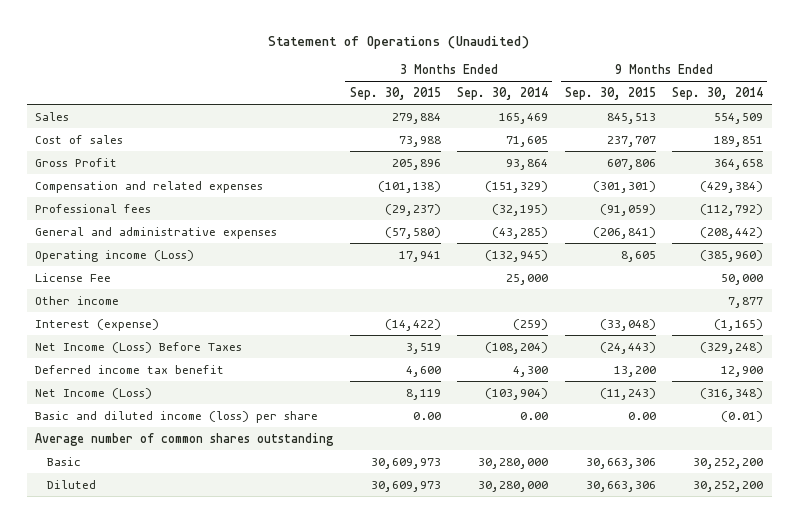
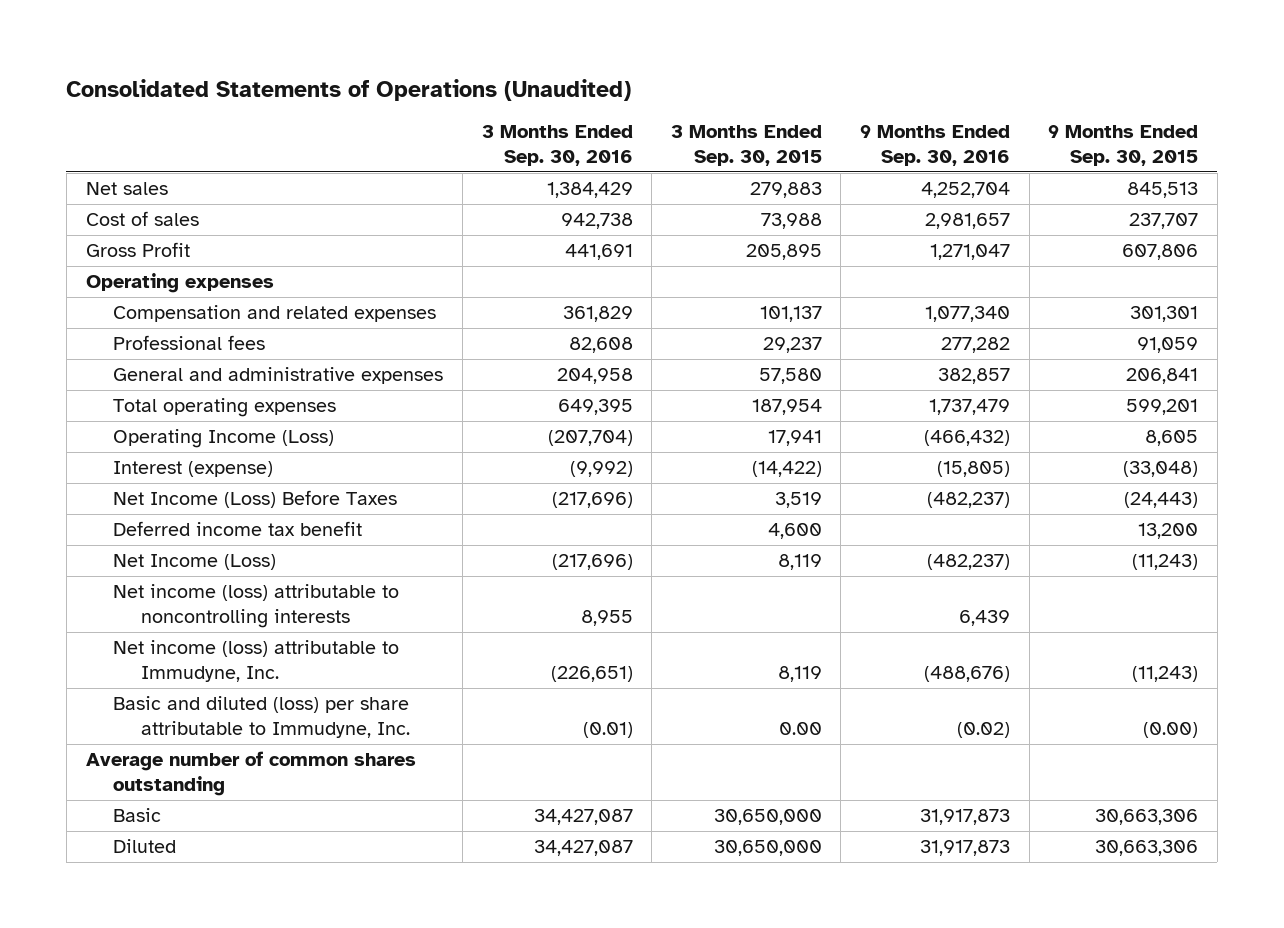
- Statement of Operations (Unaudited)
+ Consolidated Statements of Operations (Unaudited)
- | 3 Months Ended Sep. 30, 2015 | 3 Months Ended Sep. 30, 2014 | 9 Months Ended Sep. 30, 2015 | 9 Months Ended Sep. 30, 2014
+ | 3 Months Ended Sep. 30, 2016 | 3 Months Ended Sep. 30, 2015 | 9 Months Ended Sep. 30, 2016 | 9 Months Ended Sep. 30, 2015
- Sales | 279,884 | 165,469 | 845,513 | 554,509
+ Net sales | 1,384,429 | 279,883 | 4,252,704 | 845,513
- Gross Profit | 205,896 | 93,864 | 607,806 | 364,658
- Compensation and related expenses | (101,138) | (151,329) | (301,301) | (429,384)
- Professional fees | (29,237) | (32,195) | (91,059) | (112,792)
- General and administrative expenses | (57,580) | (43,285) | (206,841) | (208,442)
- Operating income (Loss) | 17,941 | (132,945) | 8,605 | (385,960)
- License Fee | | 25,000 | | 50,000
- Other income | | | | 7,877
+ Gross Profit | 441,691 | 205,895 | 1,271,047 | 607,806
+ Operating expenses
+ Compensation and related expenses | 361,829 | 101,137 | 1,077,340 | 301,301
+ Professional fees | 82,608 | 29,237 | 277,282 | 91,059
+ General and administrative expenses | 204,958 | 57,580 | 382,857 | 206,841
+ Total operating expenses | 649,395 | 187,954 | 1,737,479 | 599,201
+ Operating Income (Loss) | (207,704) | 17,941 | (466,432) | 8,605
- Basic and diluted income (loss) per share | 0.00 | 0.00 | 0.00 | (0.01)
+ Net income (loss) attributable to noncontrolling interests | 8,955 | | 6,439 |
+ Net income (loss) attributable to Immudyne, Inc. | (226,651) | 8,119 | (488,676) | (11,243)
+ Basic and diluted (loss) per share attributable to Immudyne, Inc. | (0.01) | 0.00 | (0.02) | (0.00)
- Basic | 30,609,973 | 30,280,000 | 30,663,306 | 30,252,200
- Diluted | 30,609,973 | 30,280,000 | 30,663,306 | 30,252,200
+ Basic | 34,427,087 | 30,650,000 | 31,917,873 | 30,663,306
+ Diluted | 34,427,087 | 30,650,000 | 31,917,873 | 30,663,306

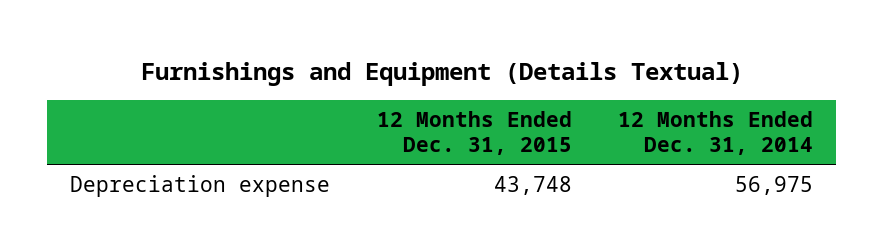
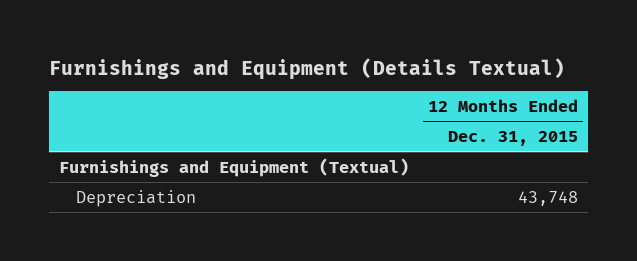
- | 12 Months Ended Dec. 31, 2015 | 12 Months Ended Dec. 31, 2014
+ | 12 Months Ended Dec. 31, 2015
- Depreciation expense | 43,748 | 56,975
+ Furnishings and Equipment (Textual)
+ Depreciation | 43,748

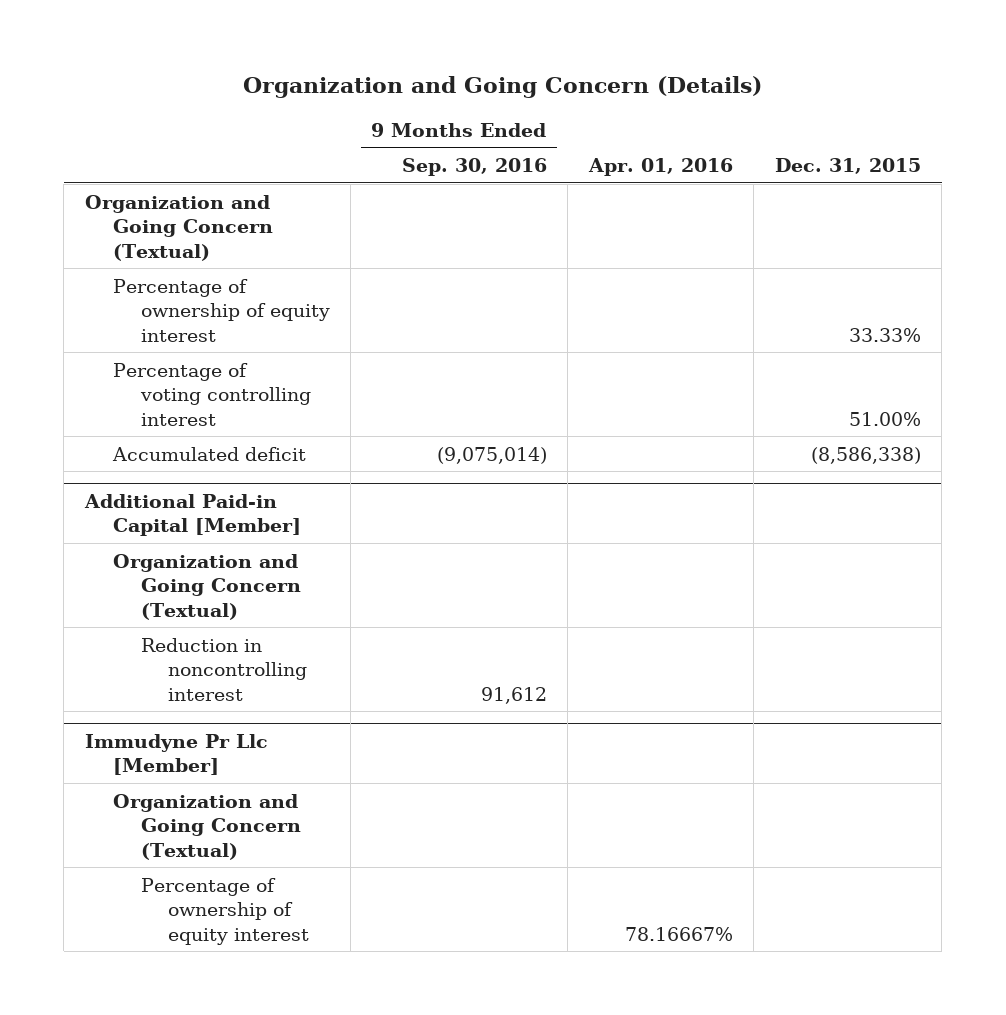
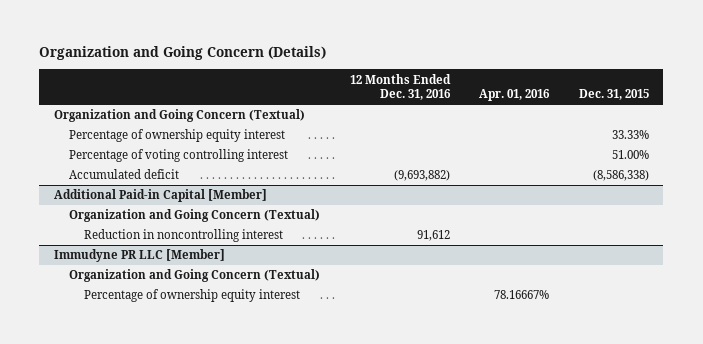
- | 9 Months Ended Sep. 30, 2016 | Apr. 01, 2016 | Dec. 31, 2015
+ | 12 Months Ended Dec. 31, 2016 | Apr. 01, 2016 | Dec. 31, 2015
- Percentage of ownership of equity interest | | | 33.33%
+ Percentage of ownership equity interest | | | 33.33%
- Immudyne Pr Llc [Member]
+ Immudyne PR LLC [Member]
- Percentage of ownership of equity interest | | 78.16667% |
+ Percentage of ownership equity interest | | 78.16667% |

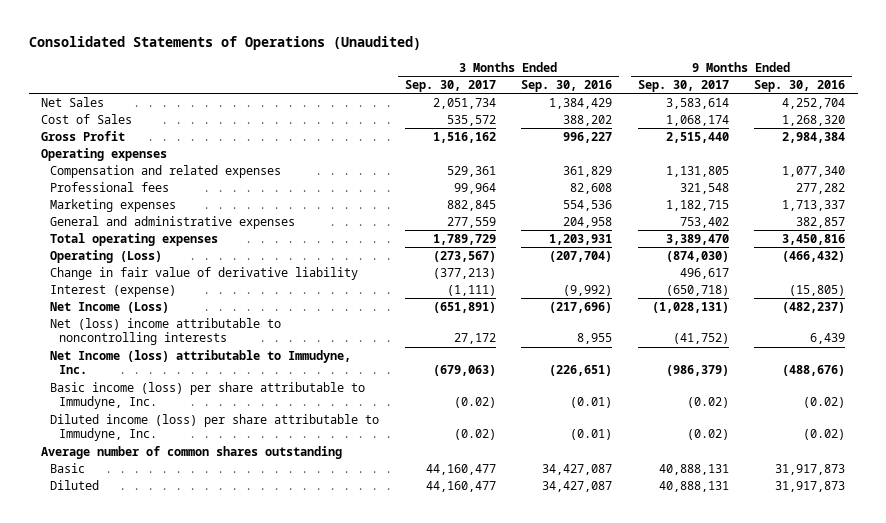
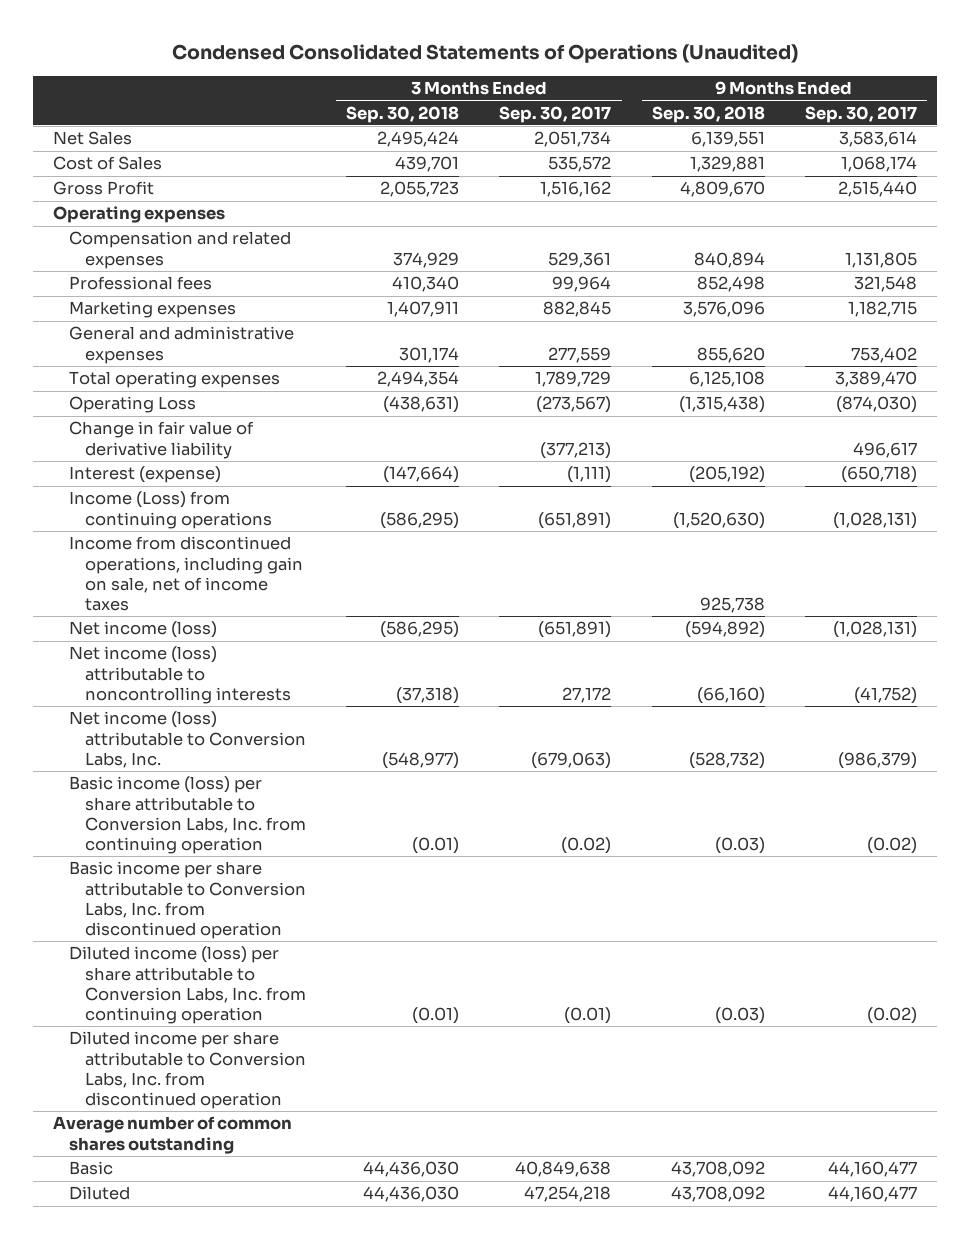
- Consolidated Statements of Operations (Unaudited)
+ Condensed Consolidated Statements of Operations (Unaudited)
- | 3 Months Ended Sep. 30, 2017 | 3 Months Ended Sep. 30, 2016 | 9 Months Ended Sep. 30, 2017 | 9 Months Ended Sep. 30, 2016
+ | 3 Months Ended Sep. 30, 2018 | 3 Months Ended Sep. 30, 2017 | 9 Months Ended Sep. 30, 2018 | 9 Months Ended Sep. 30, 2017
- Operating (Loss) | (273,567) | (207,704) | (874,030) | (466,432)
+ Operating Loss | (438,631) | (273,567) | (1,315,438) | (874,030)
- Net Income (Loss) | (651,891) | (217,696) | (1,028,131) | (482,237)
- Net (loss) income attributable to noncontrolling interests | 27,172 | 8,955 | (41,752) | 6,439
- Net Income (loss) attributable to Immudyne, Inc. | (679,063) | (226,651) | (986,379) | (488,676)
- Basic income (loss) per share attributable to Immudyne, Inc. | (0.02) | (0.01) | (0.02) | (0.02)
- Diluted income (loss) per share attributable to Immudyne, Inc. | (0.02) | (0.01) | (0.02) | (0.02)
+ Income (Loss) from continuing operations | (586,295) | (651,891) | (1,520,630) | (1,028,131)
+ Income from discontinued operations, including gain on sale, net of income taxes | | | 925,738 |
+ Net income (loss) | (586,295) | (651,891) | (594,892) | (1,028,131)
+ Net income (loss) attributable to noncontrolling interests | (37,318) | 27,172 | (66,160) | (41,752)
+ Net income (loss) attributable to Conversion Labs, Inc. | (548,977) | (679,063) | (528,732) | (986,379)
+ Basic income (loss) per share attributable to Conversion Labs, Inc. from continuing operation | (0.01) | (0.02) | (0.03) | (0.02)
+ Basic income per share attributable to Conversion Labs, Inc. from discontinued operation
+ Diluted income (loss) per share attributable to Conversion Labs, Inc. from continuing operation | (0.01) | (0.01) | (0.03) | (0.02)
+ Diluted income per share attributable to Conversion Labs, Inc. from discontinued operation
- Basic | 44,160,477 | 34,427,087 | 40,888,131 | 31,917,873
- Diluted | 44,160,477 | 34,427,087 | 40,888,131 | 31,917,873
+ Basic | 44,436,030 | 40,849,638 | 43,708,092 | 44,160,477
+ Diluted | 44,436,030 | 47,254,218 | 43,708,092 | 44,160,477

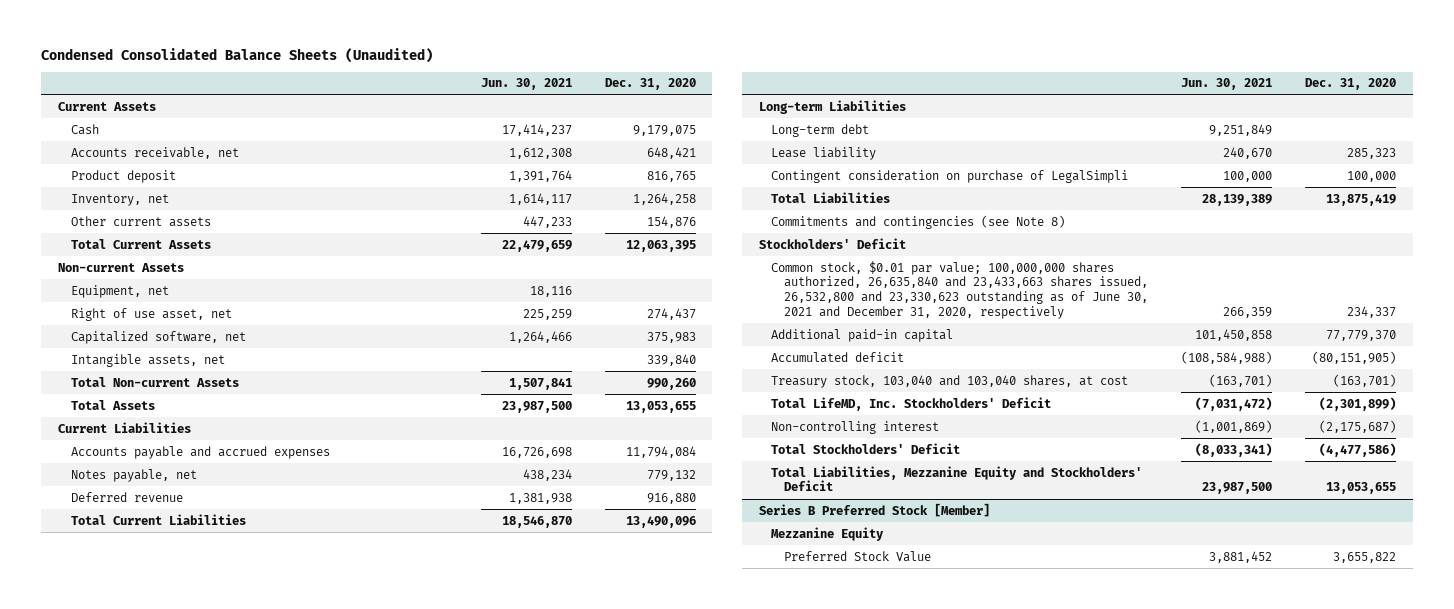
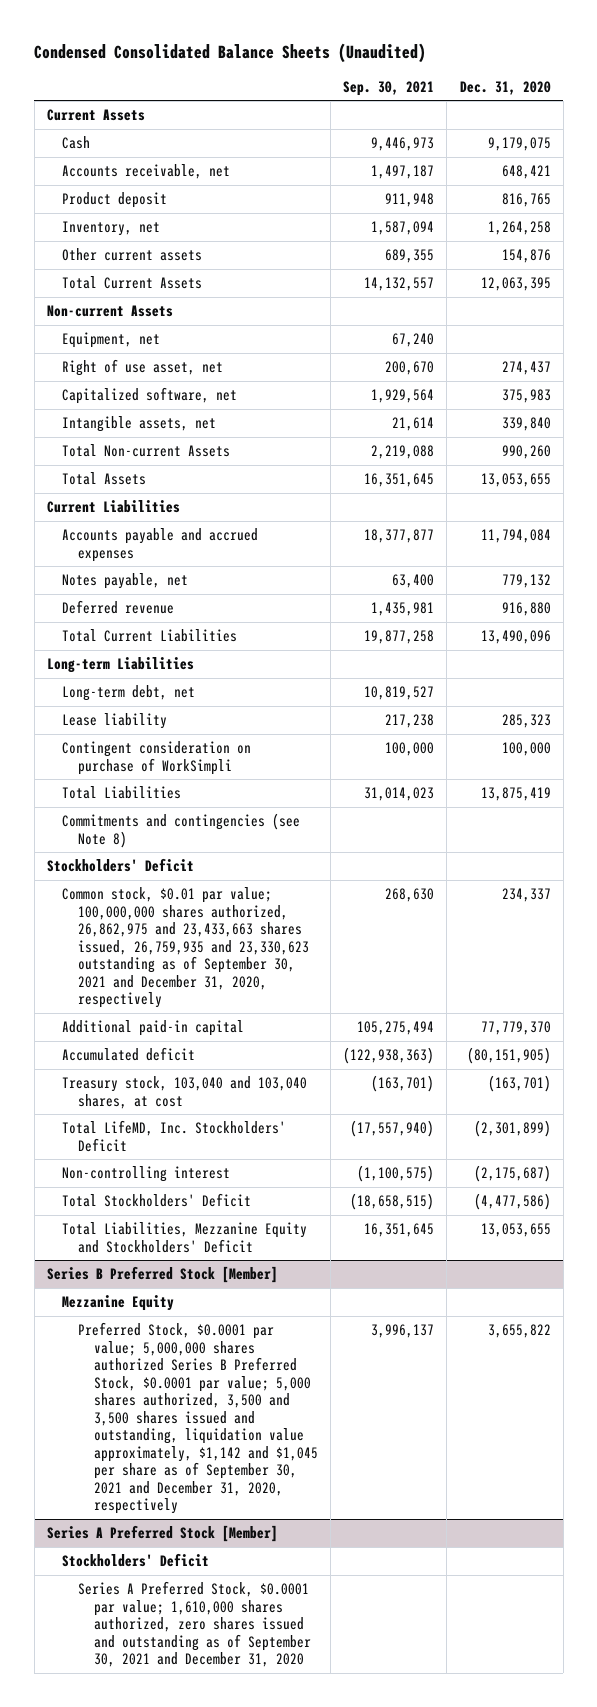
- | Jun. 30, 2021 | Dec. 31, 2020
+ | Sep. 30, 2021 | Dec. 31, 2020
- Long-term debt | 9,251,849 |
+ Long-term debt, net | 10,819,527 |
- Contingent consideration on purchase of LegalSimpli | 100,000 | 100,000
+ Contingent consideration on purchase of WorkSimpli | 100,000 | 100,000
- Common stock, $0.01 par value; 100,000,000 shares authorized, 26,635,840 and 23,433,663 shares issued, 26,532,800 and 23,330,623 outstanding as of June 30, 2021 and December 31, 2020, respectively | 266,359 | 234,337
+ Common stock, $0.01 par value; 100,000,000 shares authorized, 26,862,975 and 23,433,663 shares issued, 26,759,935 and 23,330,623 outstanding as of September 30, 2021 and December 31, 2020, respectively | 268,630 | 234,337
@ Series B Preferred Stock [Member]
- Preferred Stock Value | 3,881,452 | 3,655,822
+ Preferred Stock, $0.0001 par value; 5,000,000 shares authorized Series B Preferred Stock, $0.0001 par value; 5,000 shares authorized, 3,500 and 3,500 shares issued and outstanding, liquidation value approximately, $1,142 and $1,045 per share as of September 30, 2021 and December 31, 2020, respectively | 3,996,137 | 3,655,822
+ Series A Preferred Stock [Member]
+ Stockholders' Deficit
+ Series A Preferred Stock, $0.0001 par value; 1,610,000 shares authorized, zero shares issued and outstanding as of September 30, 2021 and December 31, 2020

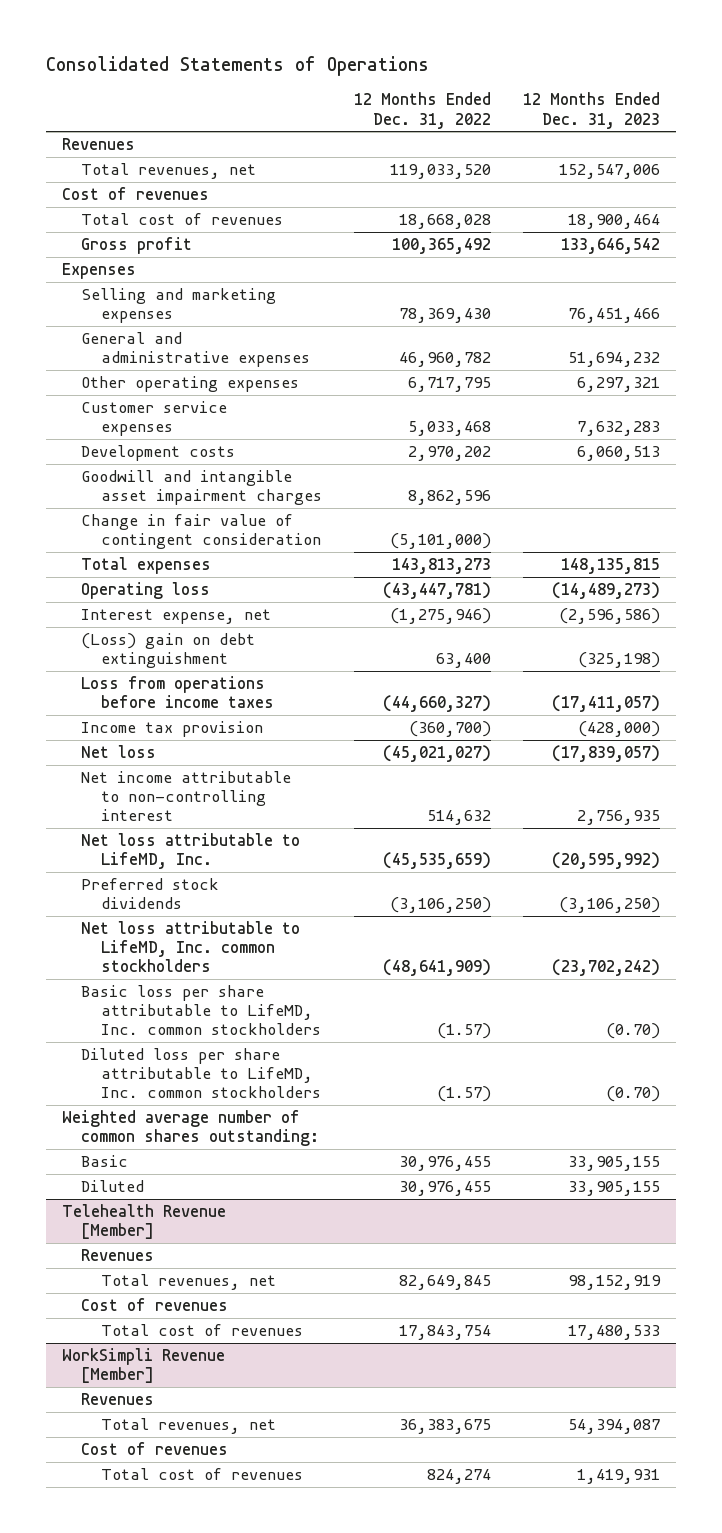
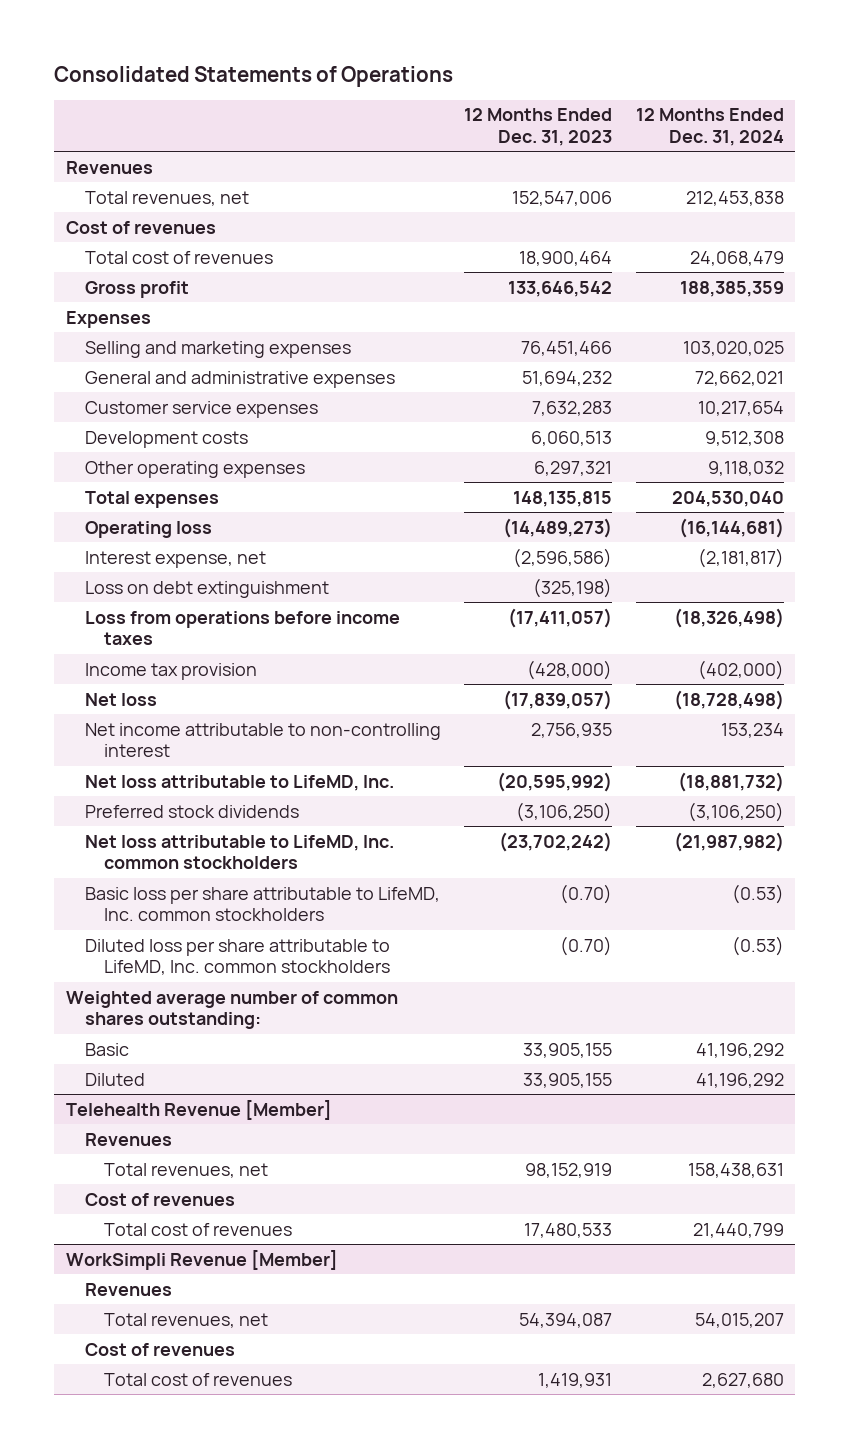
- | 12 Months Ended Dec. 31, 2022 | 12 Months Ended Dec. 31, 2023
+ | 12 Months Ended Dec. 31, 2023 | 12 Months Ended Dec. 31, 2024
- Goodwill and intangible asset impairment charges | 8,862,596 |
- Change in fair value of contingent consideration | (5,101,000) |
moved down: Other operating expenses | 6,297,321 | 9,118,032
- (Loss) gain on debt extinguishment | 63,400 | (325,198)
+ Loss on debt extinguishment | (325,198) |

